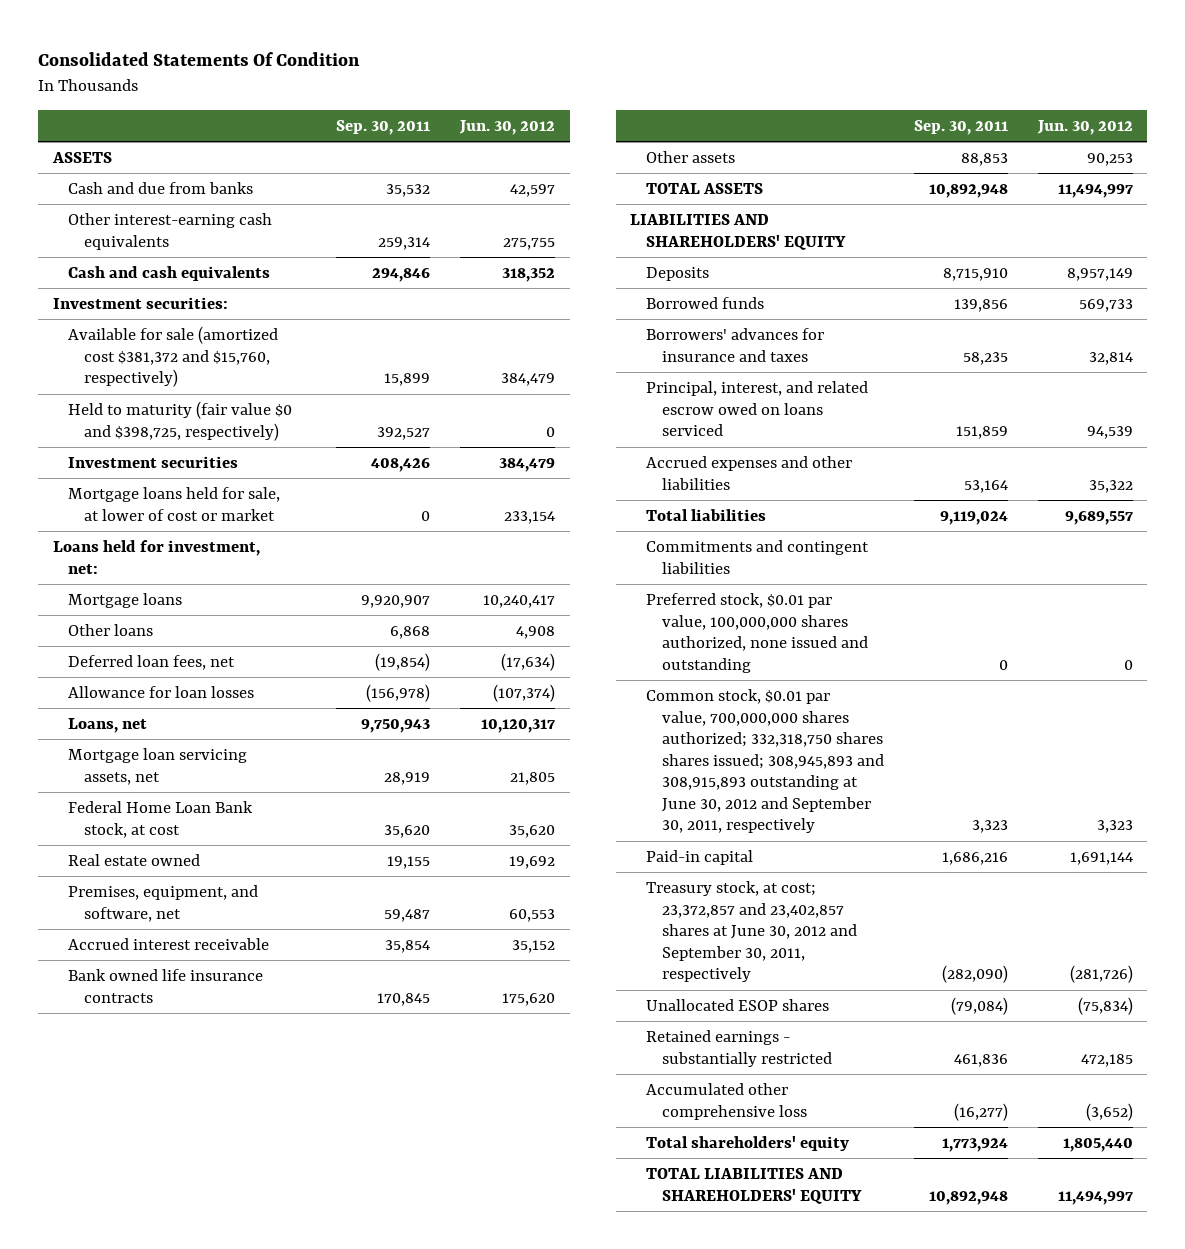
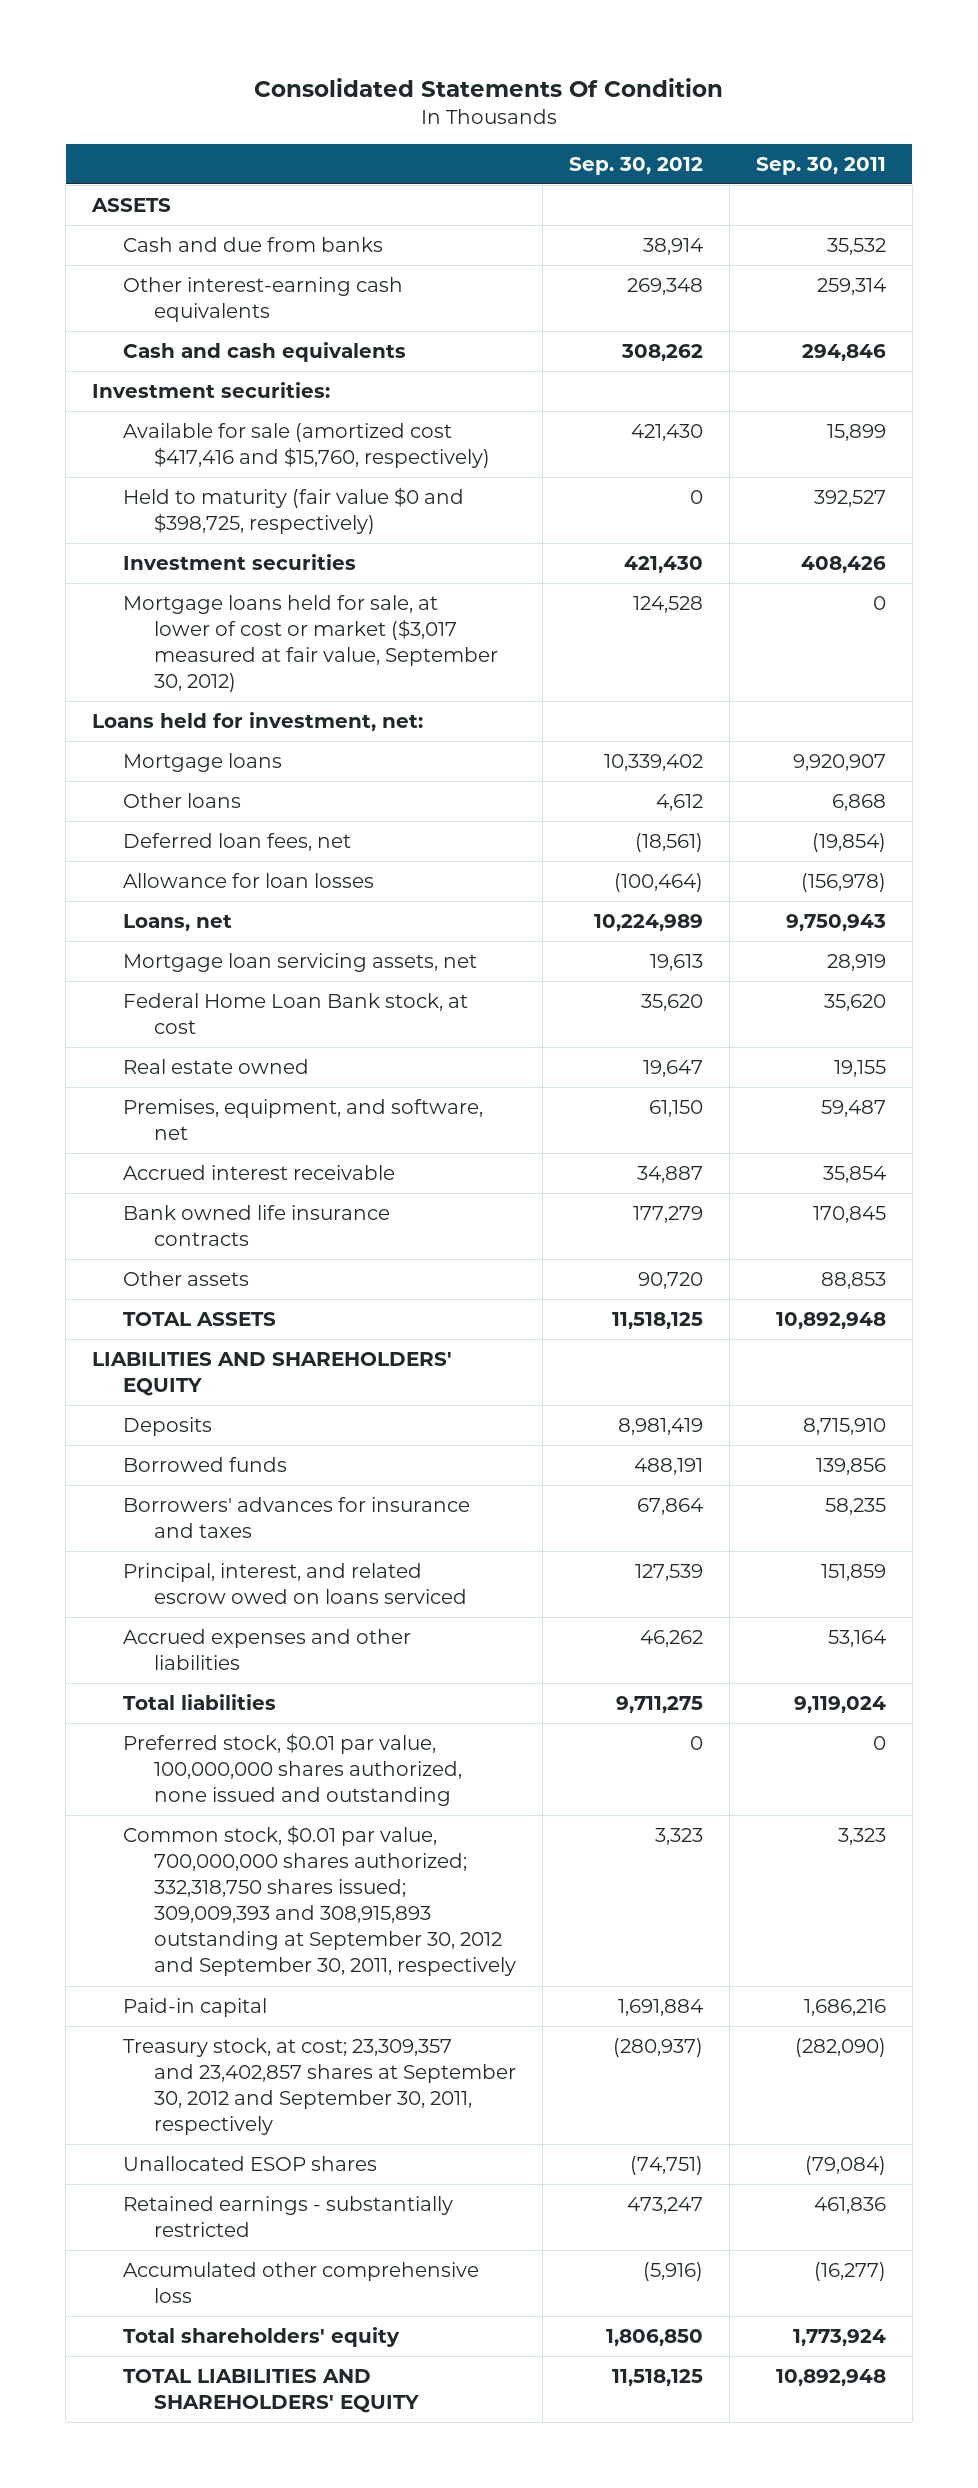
- | Sep. 30, 2011 | Jun. 30, 2012
+ | Sep. 30, 2012 | Sep. 30, 2011
- Available for sale (amortized cost $381,372 and $15,760, respectively) | 15,899 | 384,479
+ Available for sale (amortized cost $417,416 and $15,760, respectively) | 421,430 | 15,899
- Mortgage loans held for sale, at lower of cost or market | 0 | 233,154
+ Mortgage loans held for sale, at lower of cost or market ($3,017 measured at fair value, September 30, 2012) | 124,528 | 0
- Commitments and contingent liabilities
- Common stock, $0.01 par value, 700,000,000 shares authorized; 332,318,750 shares shares issued; 308,945,893 and 308,915,893 outstanding at June 30, 2012 and September 30, 2011, respectively | 3,323 | 3,323
+ Common stock, $0.01 par value, 700,000,000 shares authorized; 332,318,750 shares issued; 309,009,393 and 308,915,893 outstanding at September 30, 2012 and September 30, 2011, respectively | 3,323 | 3,323
- Treasury stock, at cost; 23,372,857 and 23,402,857 shares at June 30, 2012 and September 30, 2011, respectively | (282,090) | (281,726)
+ Treasury stock, at cost; 23,309,357 and 23,402,857 shares at September 30, 2012 and September 30, 2011, respectively | (280,937) | (282,090)

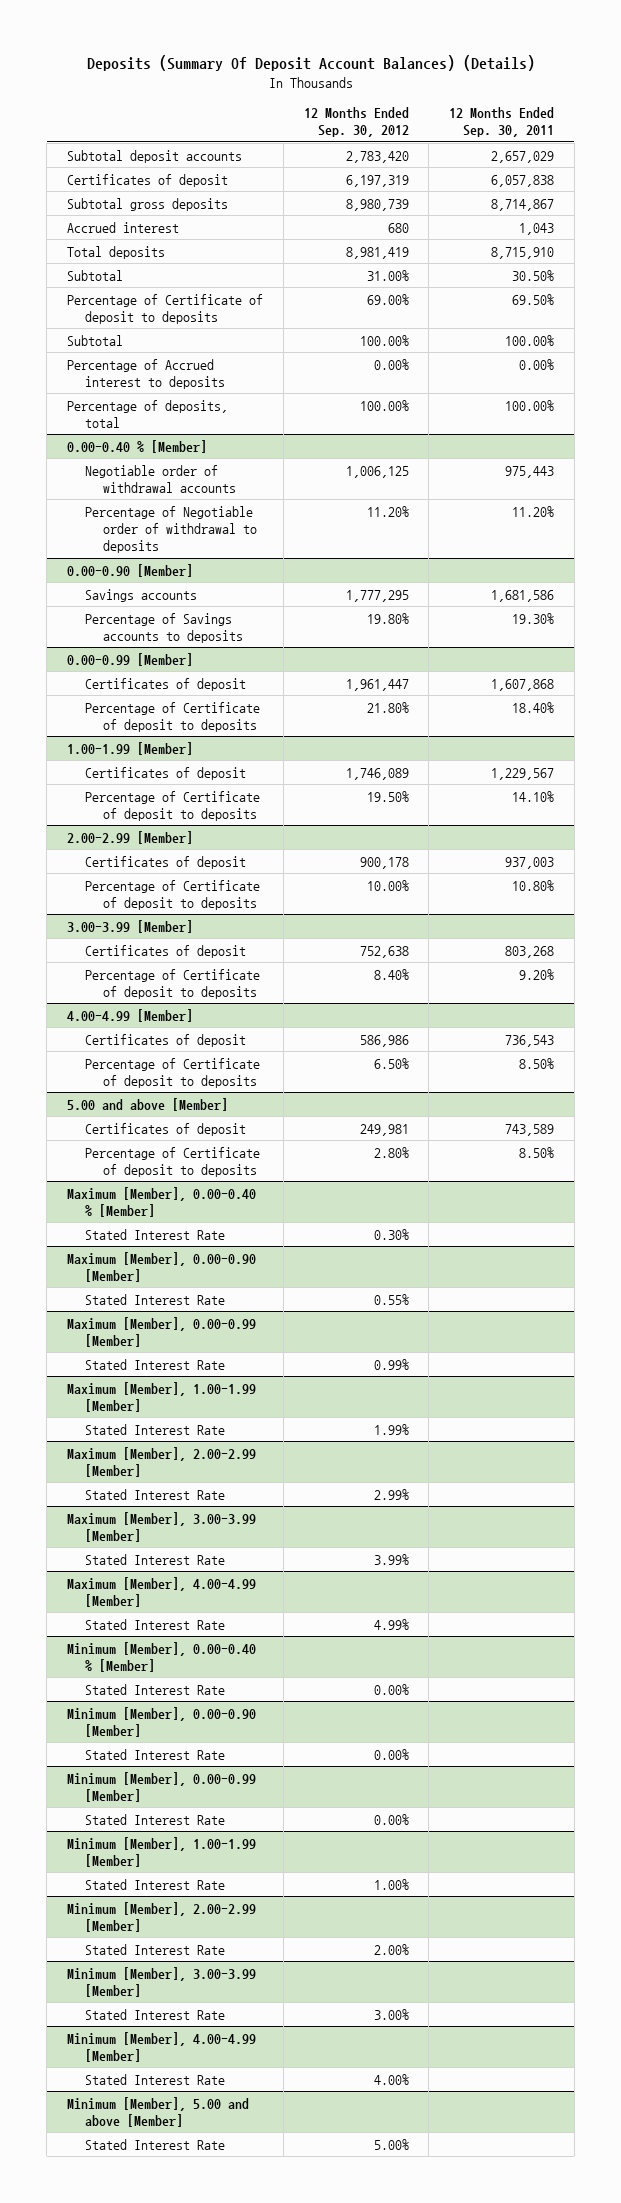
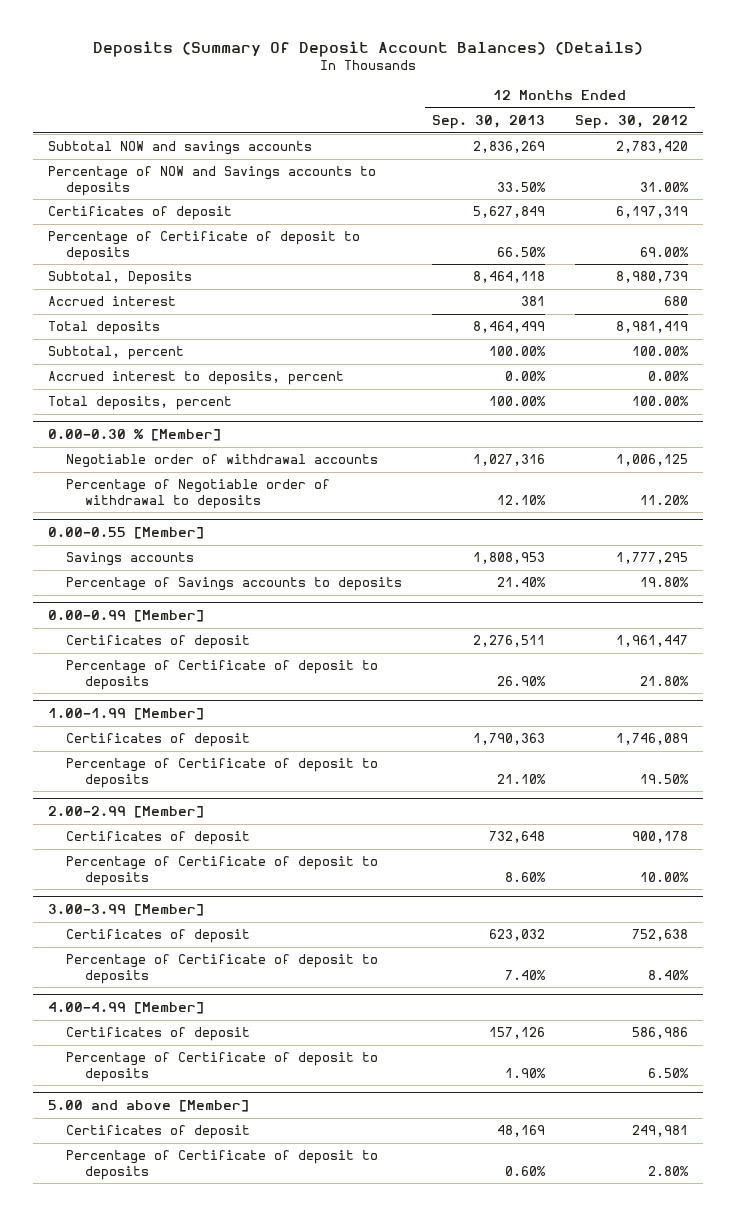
- | 12 Months Ended Sep. 30, 2012 | 12 Months Ended Sep. 30, 2011
+ | 12 Months Ended Sep. 30, 2013 | 12 Months Ended Sep. 30, 2012
- Subtotal deposit accounts | 2,783,420 | 2,657,029
+ Subtotal NOW and savings accounts | 2,836,269 | 2,783,420
+ Percentage of NOW and Savings accounts to deposits | 33.50% | 31.00%
- Subtotal gross deposits | 8,980,739 | 8,714,867
moved up: Percentage of Certificate of deposit to deposits | 66.50% | 69.00%
+ Subtotal, Deposits | 8,464,118 | 8,980,739
- Subtotal | 31.00% | 30.50%
- Subtotal | 100.00% | 100.00%
- Percentage of Accrued interest to deposits | 0.00% | 0.00%
- Percentage of deposits, total | 100.00% | 100.00%
- 0.00-0.40 % [Member]
+ Subtotal, percent | 100.00% | 100.00%
+ Accrued interest to deposits, percent | 0.00% | 0.00%
+ Total deposits, percent | 100.00% | 100.00%
+ 0.00-0.30 % [Member]
- 0.00-0.90 [Member]
+ 0.00-0.55 [Member]
- Maximum [Member], 0.00-0.40 % [Member]
- Stated Interest Rate | 0.30% |
- Maximum [Member], 0.00-0.90 [Member]
- Stated Interest Rate | 0.55% |
- Maximum [Member], 0.00-0.99 [Member]
- Stated Interest Rate | 0.99% |
- Maximum [Member], 1.00-1.99 [Member]
- Stated Interest Rate | 1.99% |
- Maximum [Member], 2.00-2.99 [Member]
- Stated Interest Rate | 2.99% |
- Maximum [Member], 3.00-3.99 [Member]
- Stated Interest Rate | 3.99% |
- Maximum [Member], 4.00-4.99 [Member]
- Stated Interest Rate | 4.99% |
- Minimum [Member], 0.00-0.40 % [Member]
- Stated Interest Rate | 0.00% |
- Minimum [Member], 0.00-0.90 [Member]
- Stated Interest Rate | 0.00% |
- Minimum [Member], 0.00-0.99 [Member]
- Stated Interest Rate | 0.00% |
- Minimum [Member], 1.00-1.99 [Member]
- Stated Interest Rate | 1.00% |
- Minimum [Member], 2.00-2.99 [Member]
- Stated Interest Rate | 2.00% |
- Minimum [Member], 3.00-3.99 [Member]
- Stated Interest Rate | 3.00% |
- Minimum [Member], 4.00-4.99 [Member]
- Stated Interest Rate | 4.00% |
- Minimum [Member], 5.00 and above [Member]
- Stated Interest Rate | 5.00% |

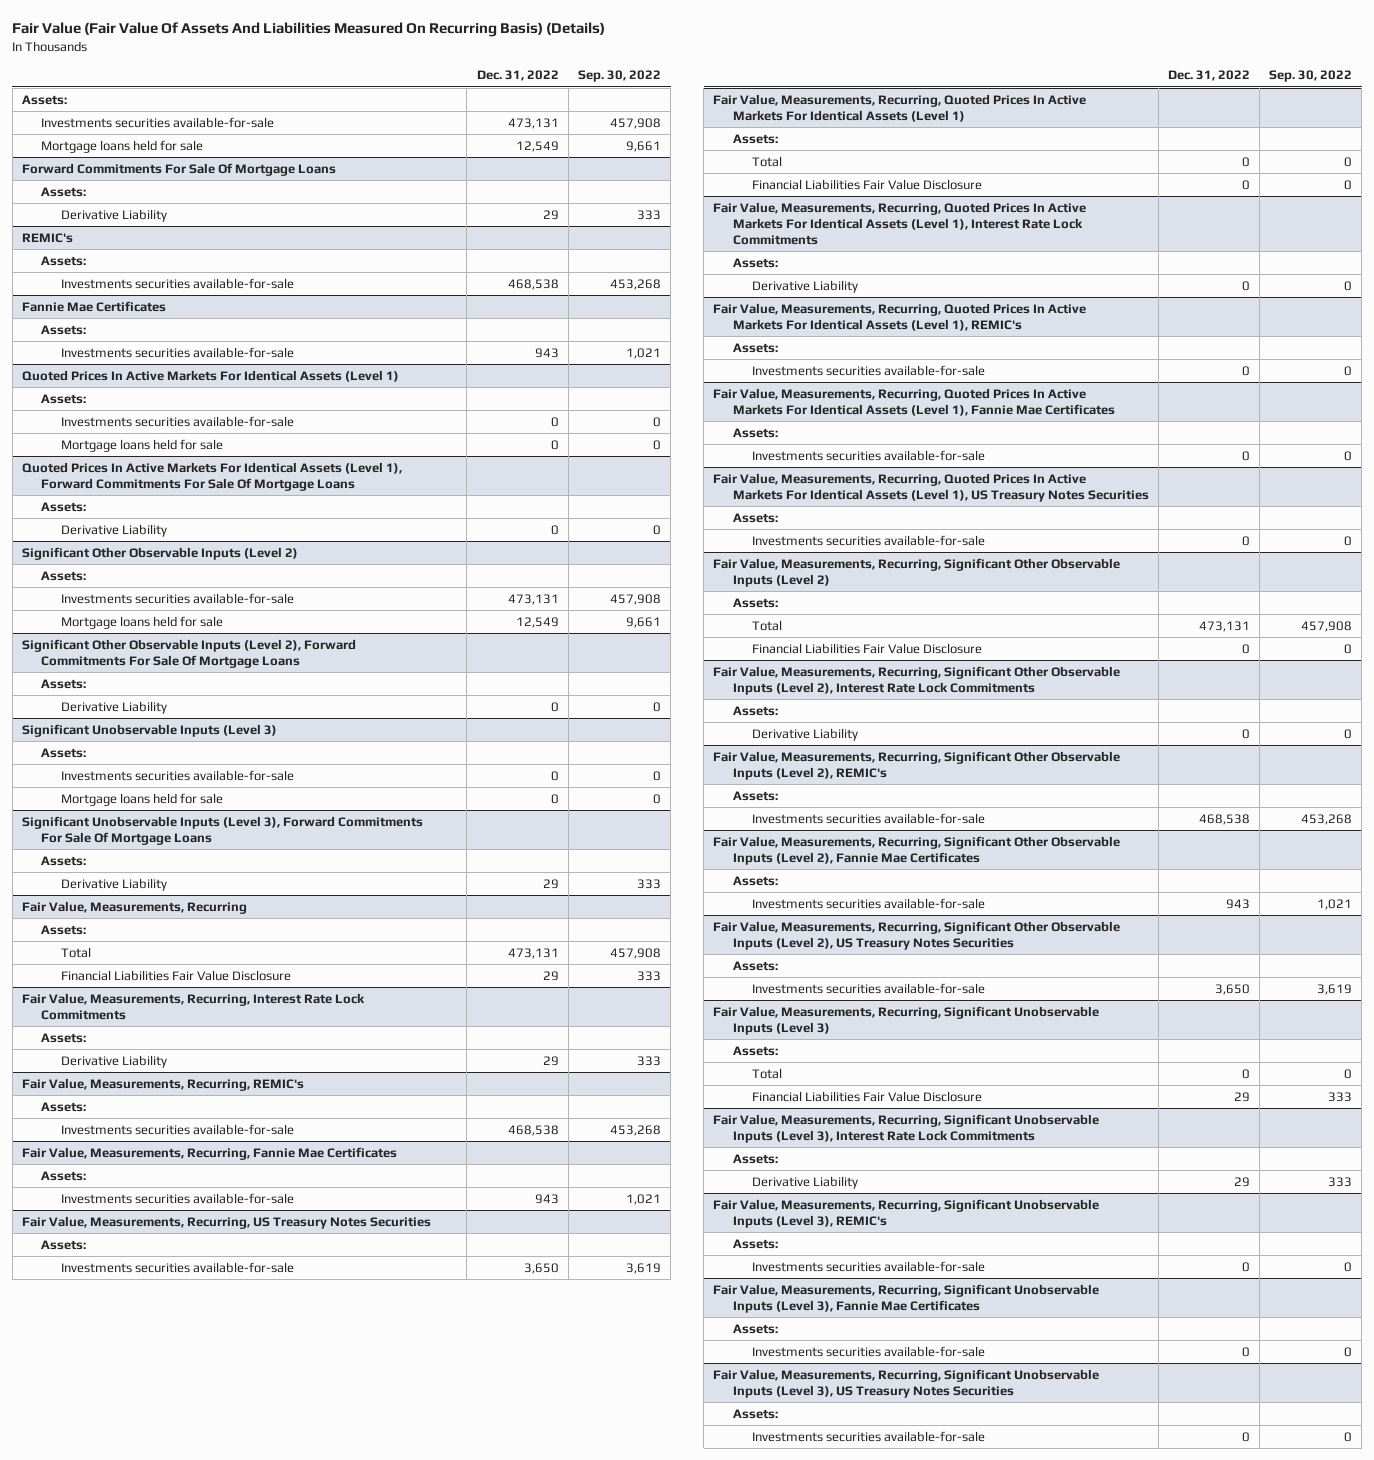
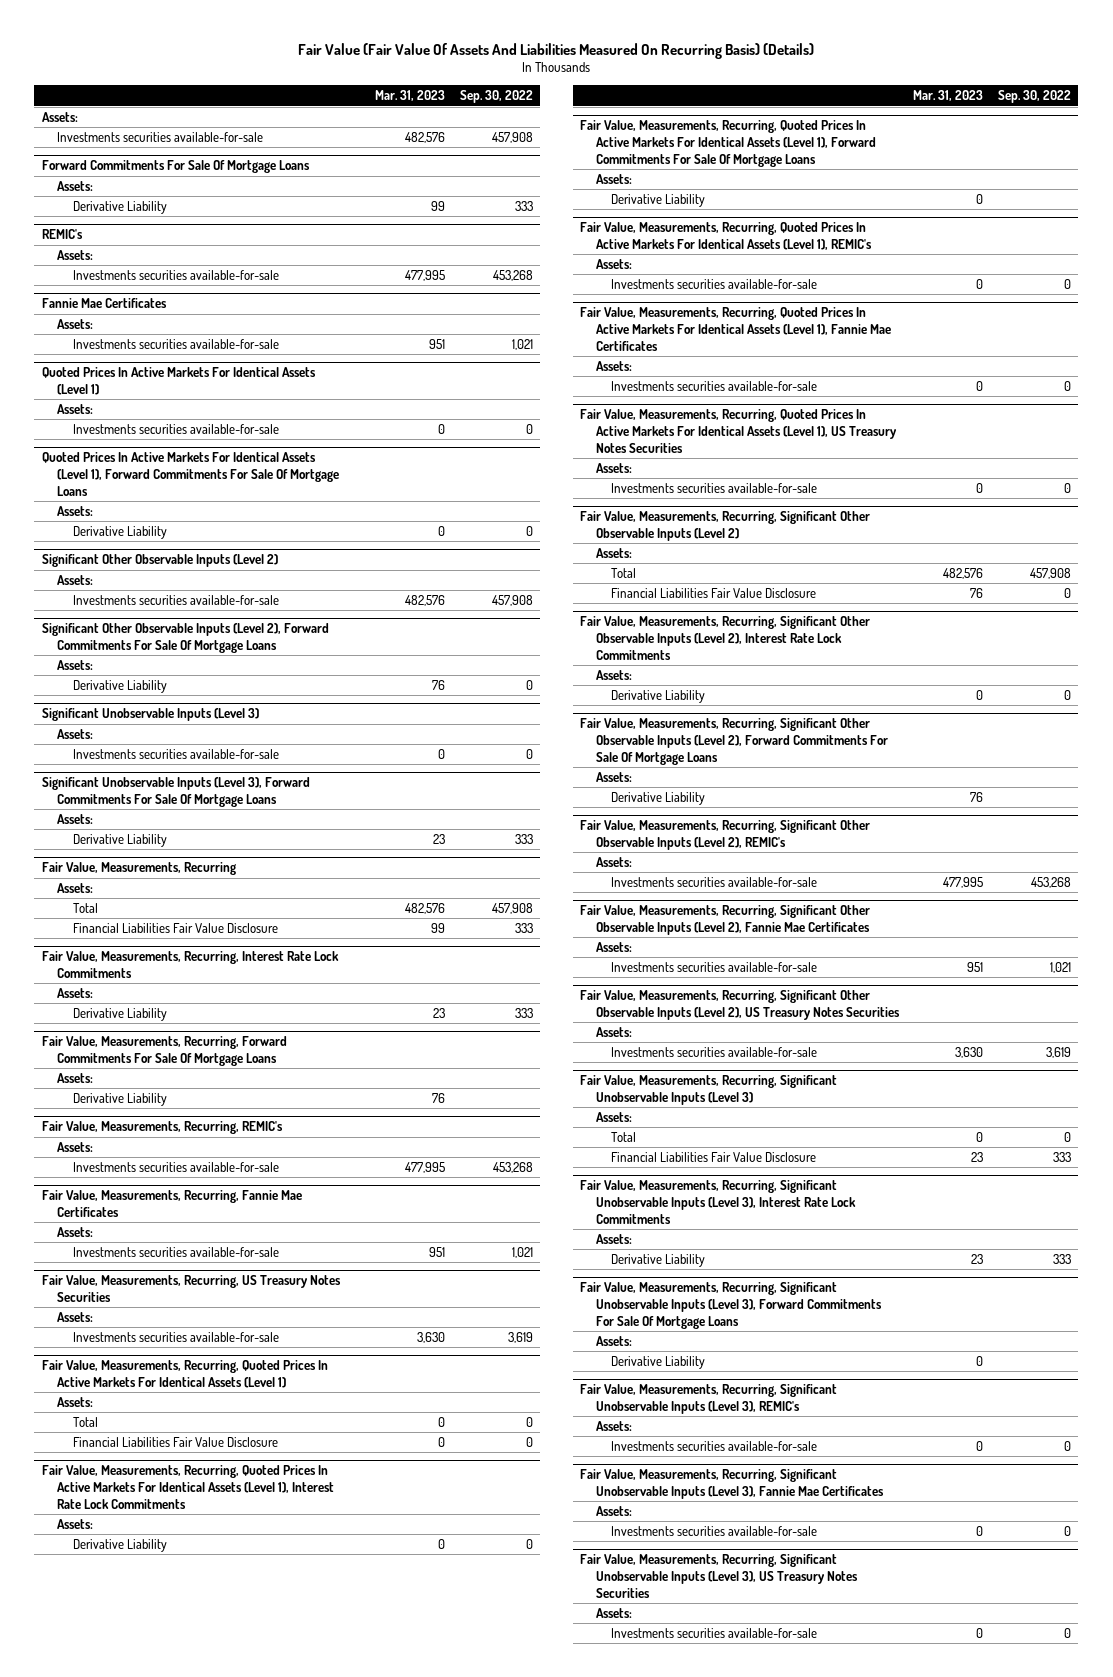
- | Dec. 31, 2022 | Sep. 30, 2022
+ | Mar. 31, 2023 | Sep. 30, 2022
- Mortgage loans held for sale | 12,549 | 9,661
@ Quoted Prices In Active Markets For Identical Assets (Level 1)
- Mortgage loans held for sale | 0 | 0
@ Significant Other Observable Inputs (Level 2)
- Mortgage loans held for sale | 12,549 | 9,661
@ Significant Unobservable Inputs (Level 3)
- Mortgage loans held for sale | 0 | 0
+ Fair Value, Measurements, Recurring, Forward Commitments For Sale Of Mortgage Loans
+ Assets:
+ Derivative Liability | 76 |
+ Fair Value, Measurements, Recurring, Quoted Prices In Active Markets For Identical Assets (Level 1), Forward Commitments For Sale Of Mortgage Loans
+ Assets:
+ Derivative Liability | 0 |
+ Fair Value, Measurements, Recurring, Significant Other Observable Inputs (Level 2), Forward Commitments For Sale Of Mortgage Loans
+ Assets:
+ Derivative Liability | 76 |
+ Fair Value, Measurements, Recurring, Significant Unobservable Inputs (Level 3), Forward Commitments For Sale Of Mortgage Loans
+ Assets:
+ Derivative Liability | 0 |

